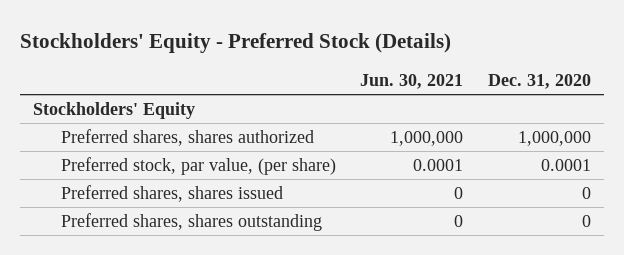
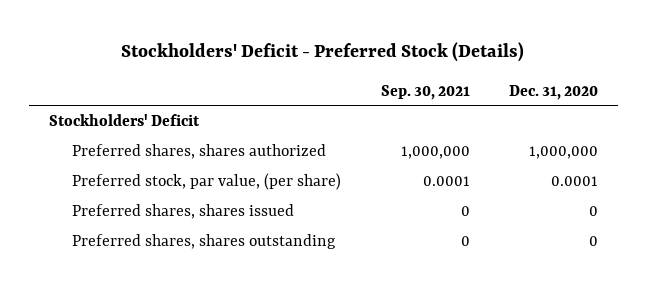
- Stockholders' Equity - Preferred Stock (Details)
+ Stockholders' Deficit - Preferred Stock (Details)
- | Jun. 30, 2021 | Dec. 31, 2020
+ | Sep. 30, 2021 | Dec. 31, 2020
- Stockholders' Equity
+ Stockholders' Deficit

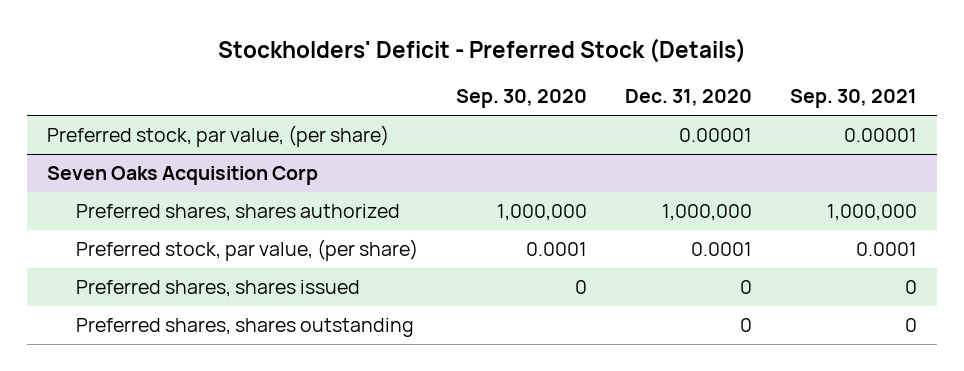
- | Sep. 30, 2021 | Dec. 31, 2020
+ | Sep. 30, 2020 | Dec. 31, 2020 | Sep. 30, 2021
- Stockholders' Deficit
+ Preferred stock, par value, (per share) | | 0.00001 | 0.00001
+ Seven Oaks Acquisition Corp

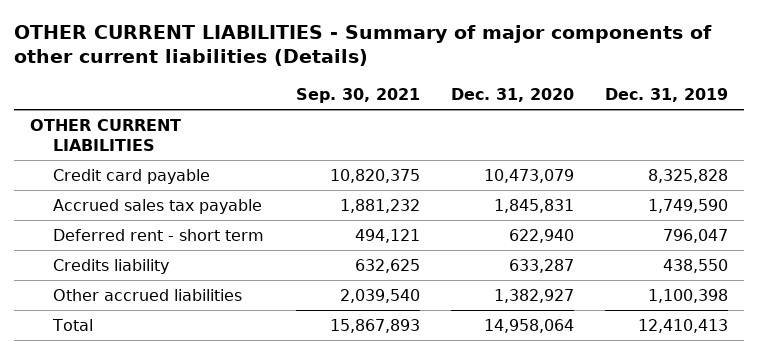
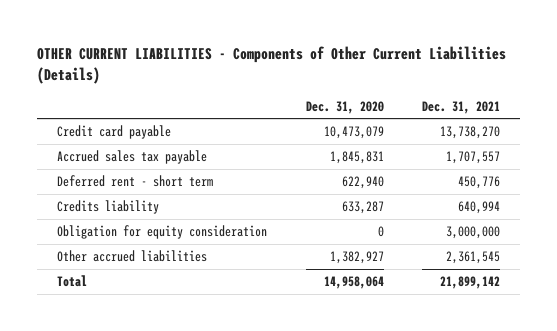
- OTHER CURRENT LIABILITIES - Summary of major components of other current liabilities (Details)
+ OTHER CURRENT LIABILITIES - Components of Other Current Liabilities (Details)
- | Sep. 30, 2021 | Dec. 31, 2020 | Dec. 31, 2019
+ | Dec. 31, 2020 | Dec. 31, 2021
- OTHER CURRENT LIABILITIES
+ Obligation for equity consideration | 0 | 3,000,000

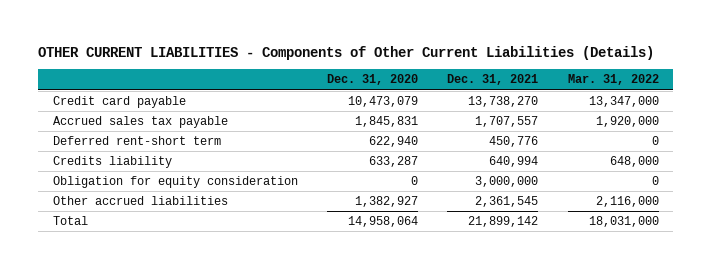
- | Dec. 31, 2020 | Dec. 31, 2021
+ | Dec. 31, 2020 | Dec. 31, 2021 | Mar. 31, 2022
- Deferred rent - short term | 622,940 | 450,776
+ Deferred rent-short term | 622,940 | 450,776 | 0

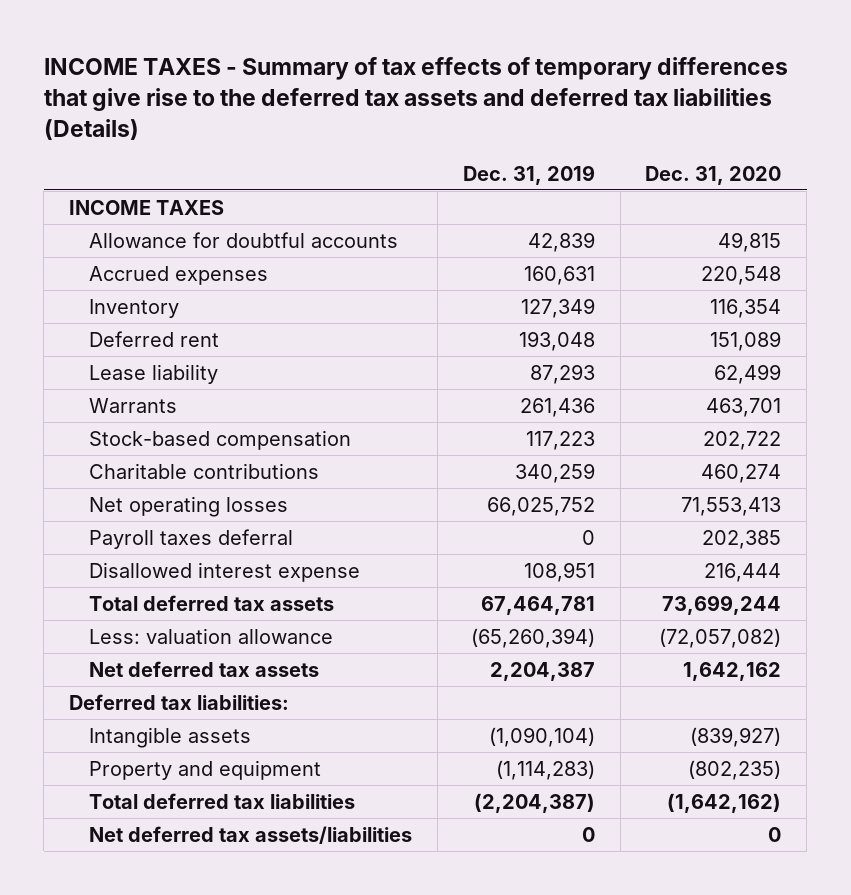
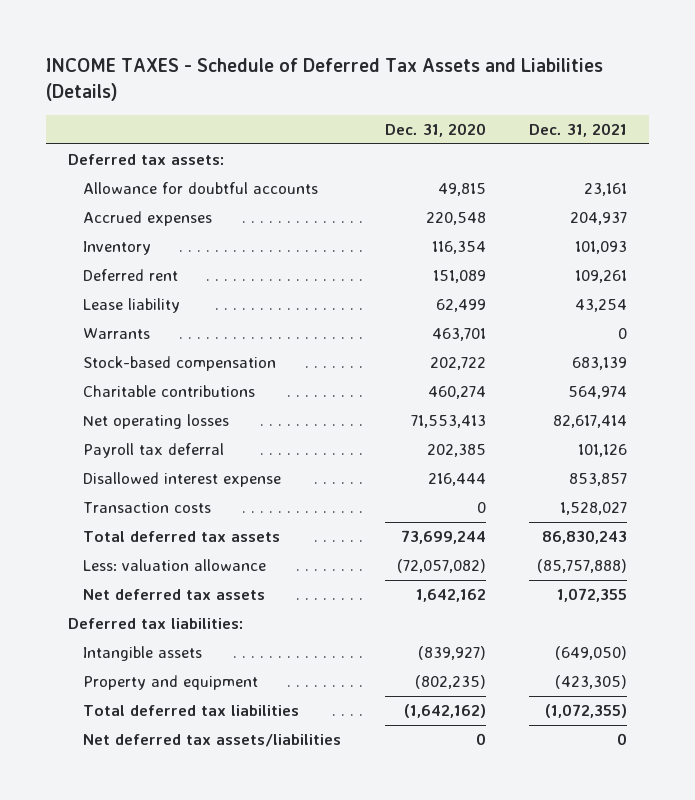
- INCOME TAXES - Summary of tax effects of temporary differences that give rise to the deferred tax assets and deferred tax liabilities (Details)
+ INCOME TAXES - Schedule of Deferred Tax Assets and Liabilities (Details)
- | Dec. 31, 2019 | Dec. 31, 2020
+ | Dec. 31, 2020 | Dec. 31, 2021
- INCOME TAXES
+ Deferred tax assets:
- Payroll taxes deferral | 0 | 202,385
+ Payroll tax deferral | 202,385 | 101,126
+ Transaction costs | 0 | 1,528,027

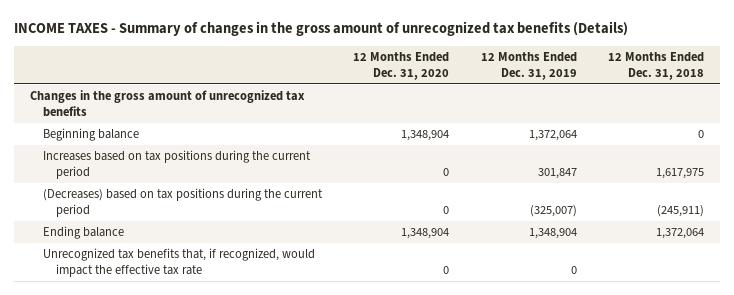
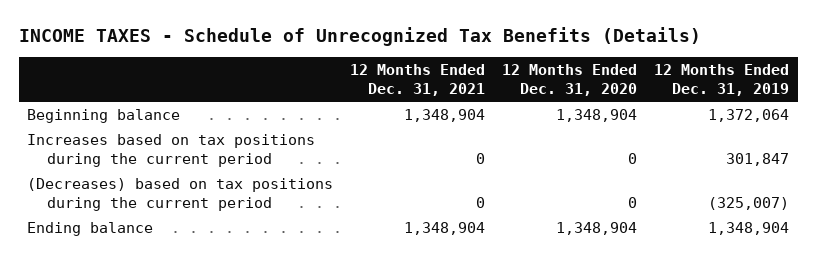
- INCOME TAXES - Summary of changes in the gross amount of unrecognized tax benefits (Details)
+ INCOME TAXES - Schedule of Unrecognized Tax Benefits (Details)
- | 12 Months Ended Dec. 31, 2020 | 12 Months Ended Dec. 31, 2019 | 12 Months Ended Dec. 31, 2018
+ | 12 Months Ended Dec. 31, 2021 | 12 Months Ended Dec. 31, 2020 | 12 Months Ended Dec. 31, 2019
- Changes in the gross amount of unrecognized tax benefits
- Unrecognized tax benefits that, if recognized, would impact the effective tax rate | 0 | 0 |

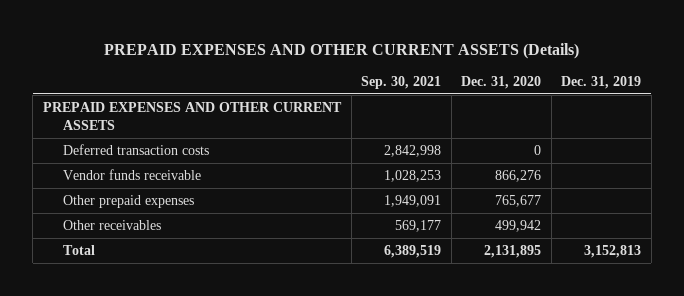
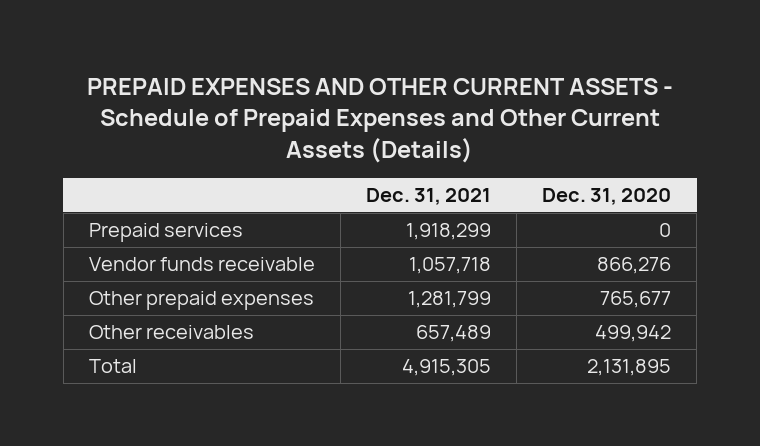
- PREPAID EXPENSES AND OTHER CURRENT ASSETS (Details)
+ PREPAID EXPENSES AND OTHER CURRENT ASSETS - Schedule of Prepaid Expenses and Other Current Assets (Details)
- | Sep. 30, 2021 | Dec. 31, 2020 | Dec. 31, 2019
+ | Dec. 31, 2021 | Dec. 31, 2020
- PREPAID EXPENSES AND OTHER CURRENT ASSETS
- Deferred transaction costs | 2,842,998 | 0 |
+ Prepaid services | 1,918,299 | 0

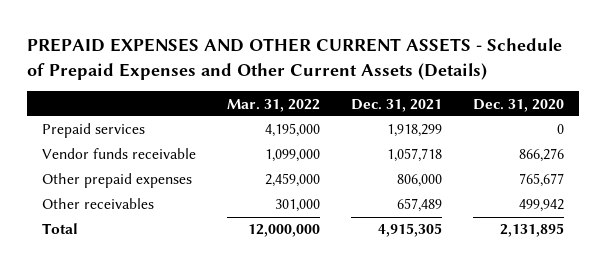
- | Dec. 31, 2021 | Dec. 31, 2020
+ | Mar. 31, 2022 | Dec. 31, 2021 | Dec. 31, 2020
- Other prepaid expenses | 1,281,799 | 765,677
+ Other prepaid expenses | 2,459,000 | 806,000 | 765,677

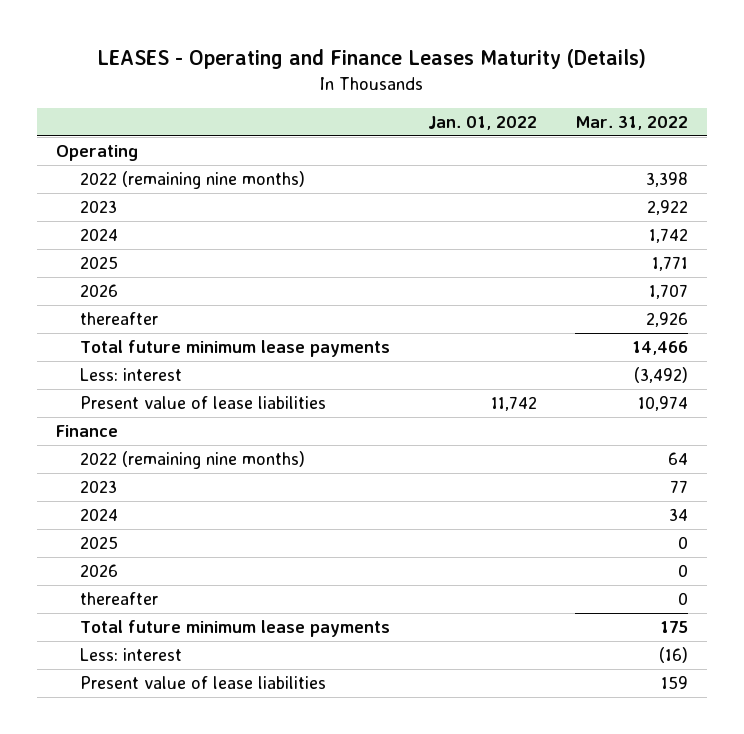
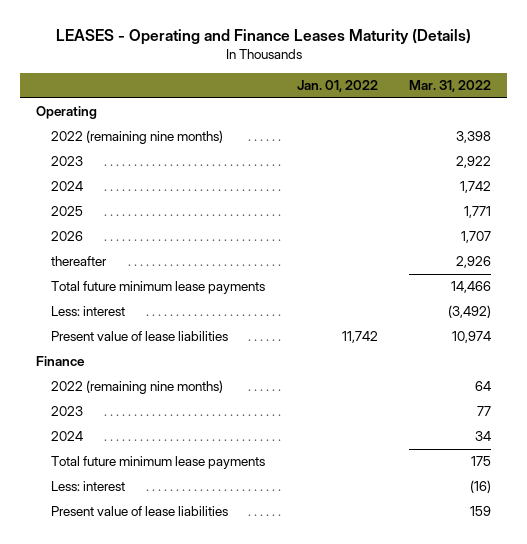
- 2025 | | 0
- 2026 | | 0
- thereafter | | 0

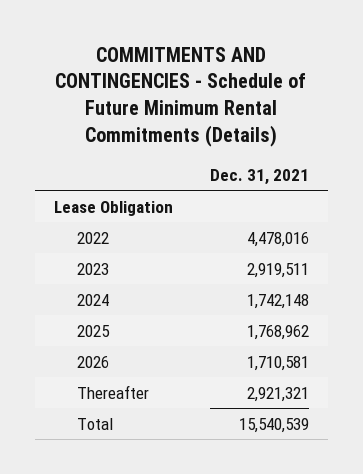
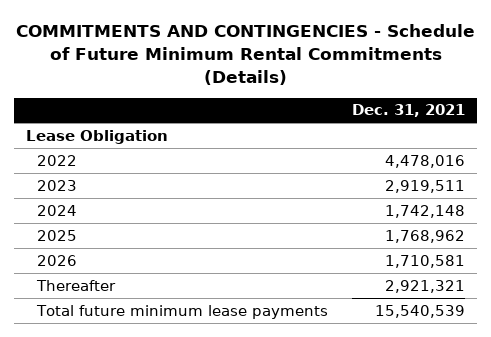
- Total | 15,540,539
+ Total future minimum lease payments | 15,540,539

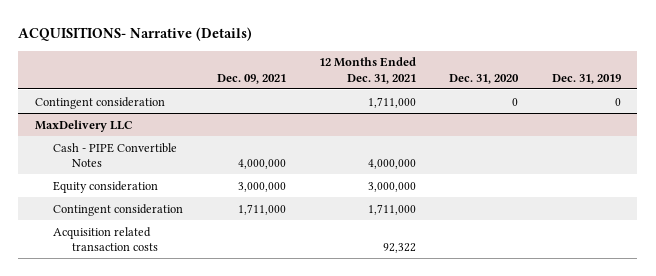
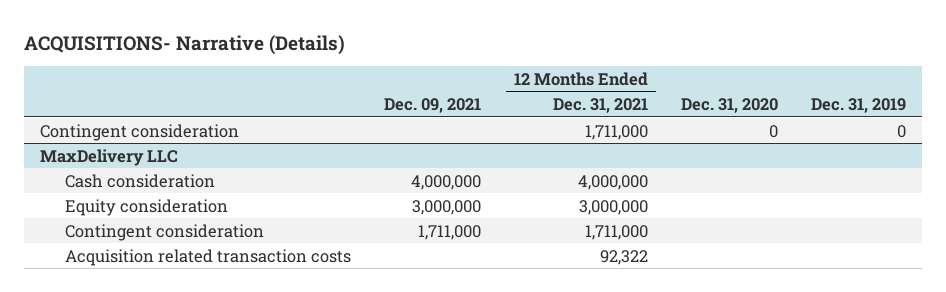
@ MaxDelivery LLC
- Cash - PIPE Convertible Notes | 4,000,000 | 4,000,000 | |
+ Cash consideration | 4,000,000 | 4,000,000 | |

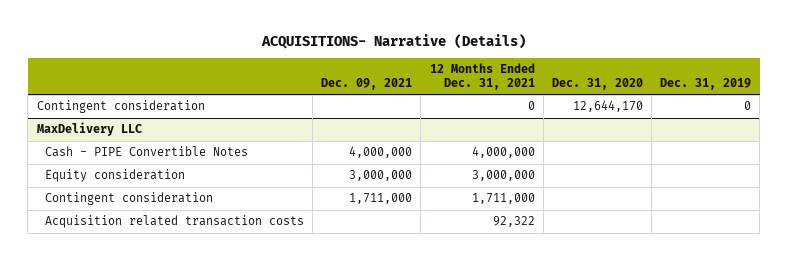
- Contingent consideration | | 1,711,000 | 0 | 0
+ Contingent consideration | | 0 | 12,644,170 | 0
@ MaxDelivery LLC
- Cash consideration | 4,000,000 | 4,000,000 | |
+ Cash - PIPE Convertible Notes | 4,000,000 | 4,000,000 | |

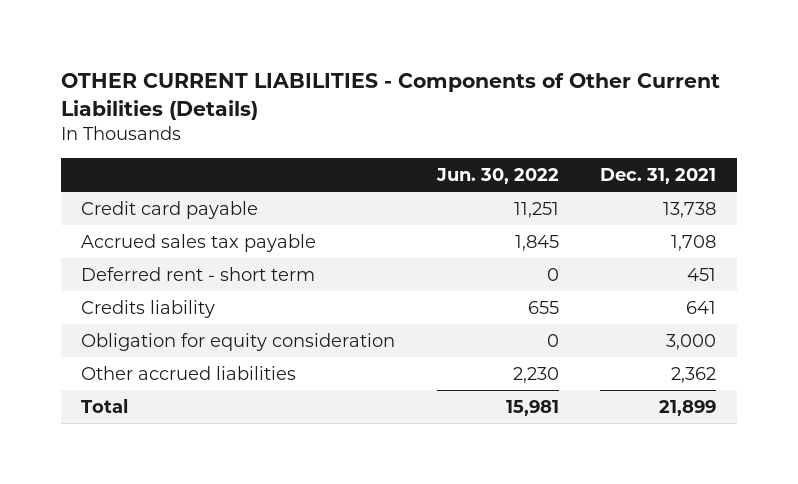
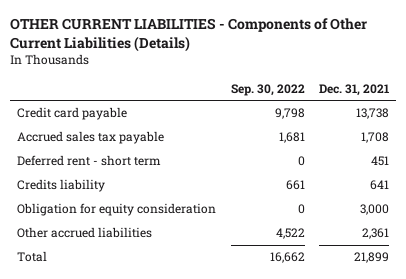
- | Jun. 30, 2022 | Dec. 31, 2021
+ | Sep. 30, 2022 | Dec. 31, 2021
- Other accrued liabilities | 2,230 | 2,362
+ Other accrued liabilities | 4,522 | 2,361

